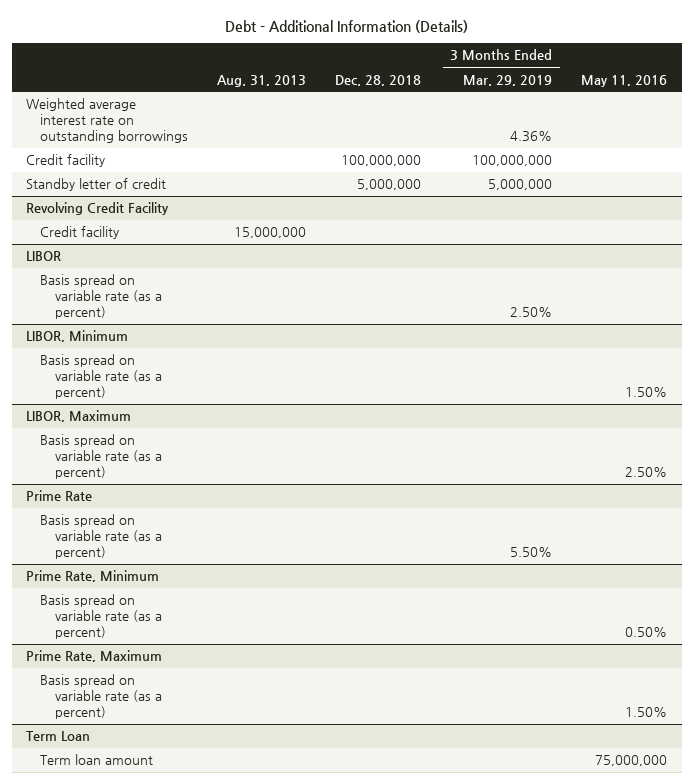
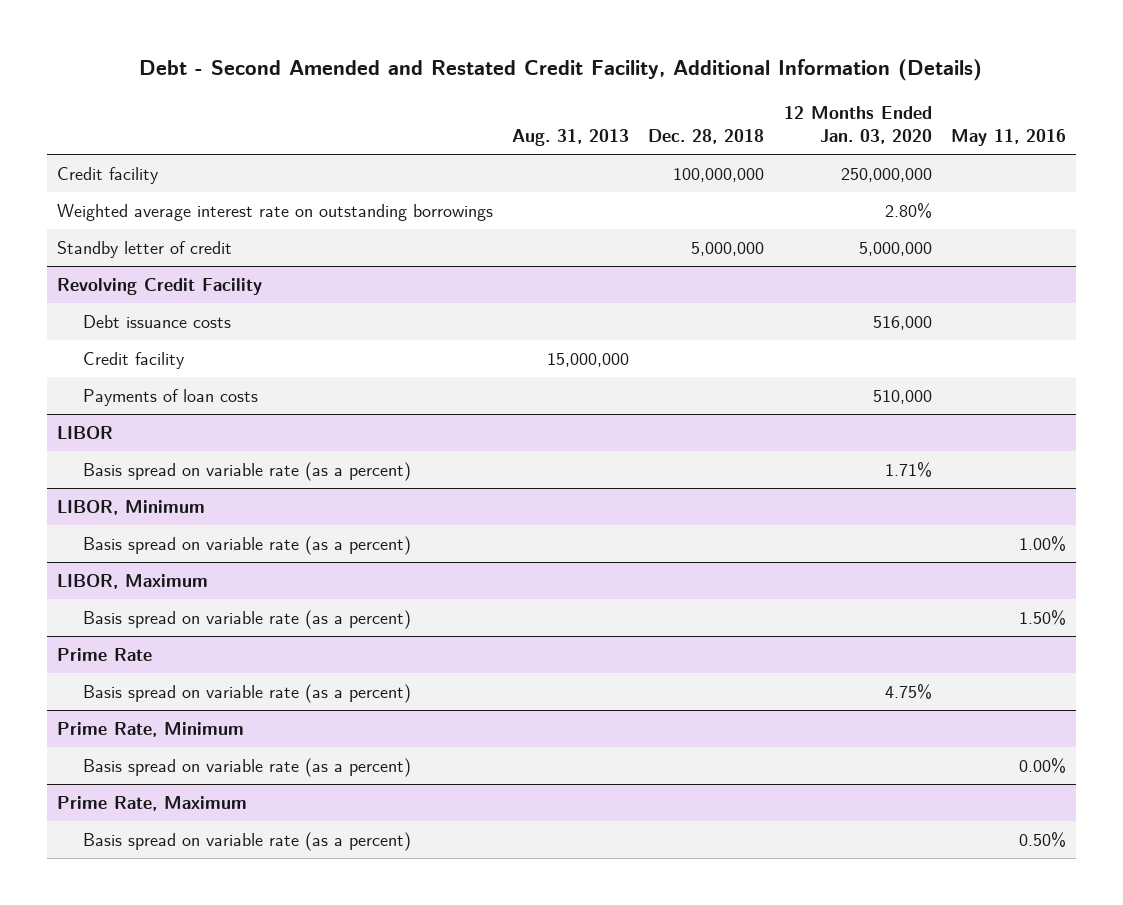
- Debt - Additional Information (Details)
+ Debt - Second Amended and Restated Credit Facility, Additional Information (Details)
- | Aug. 31, 2013 | Dec. 28, 2018 | 3 Months Ended Mar. 29, 2019 | May 11, 2016
+ | Aug. 31, 2013 | Dec. 28, 2018 | 12 Months Ended Jan. 03, 2020 | May 11, 2016
moved down: Weighted average interest rate on outstanding borrowings | | | 2.80% |
@ Revolving Credit Facility
+ Debt issuance costs | | | 516,000 |
+ Payments of loan costs | | | 510,000 |
@ LIBOR, Minimum
- Basis spread on variable rate (as a percent) | | | | 1.50%
+ Basis spread on variable rate (as a percent) | | | | 1.00%
@ LIBOR, Maximum
- Basis spread on variable rate (as a percent) | | | | 2.50%
+ Basis spread on variable rate (as a percent) | | | | 1.50%
@ Prime Rate, Minimum
- Basis spread on variable rate (as a percent) | | | | 0.50%
+ Basis spread on variable rate (as a percent) | | | | 0.00%
@ Prime Rate, Maximum
- Basis spread on variable rate (as a percent) | | | | 1.50%
- Term Loan
- Term loan amount | | | | 75,000,000
@ Prime Rate, Maximum
+ Basis spread on variable rate (as a percent) | | | | 0.50%

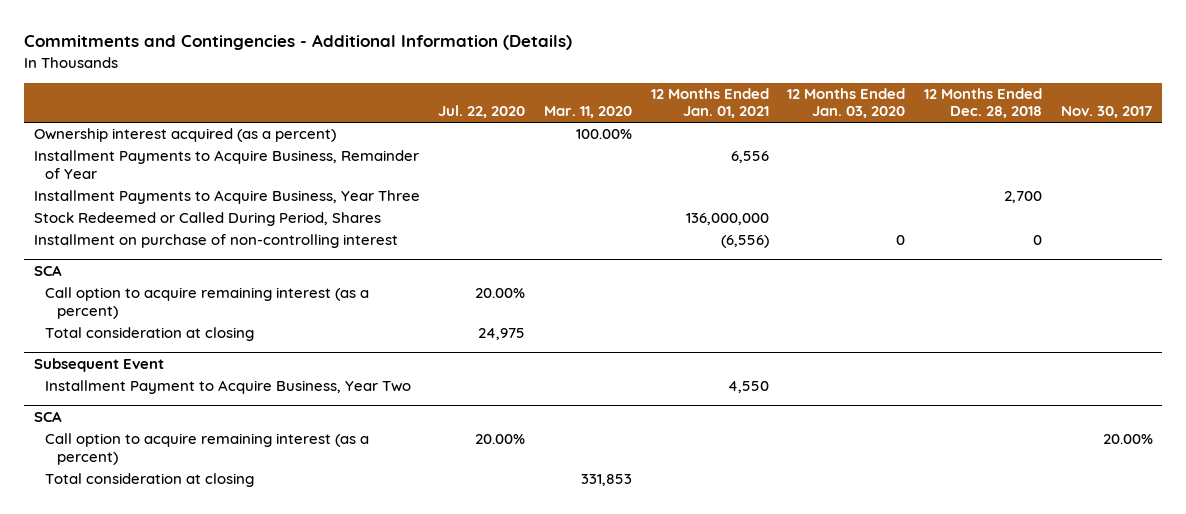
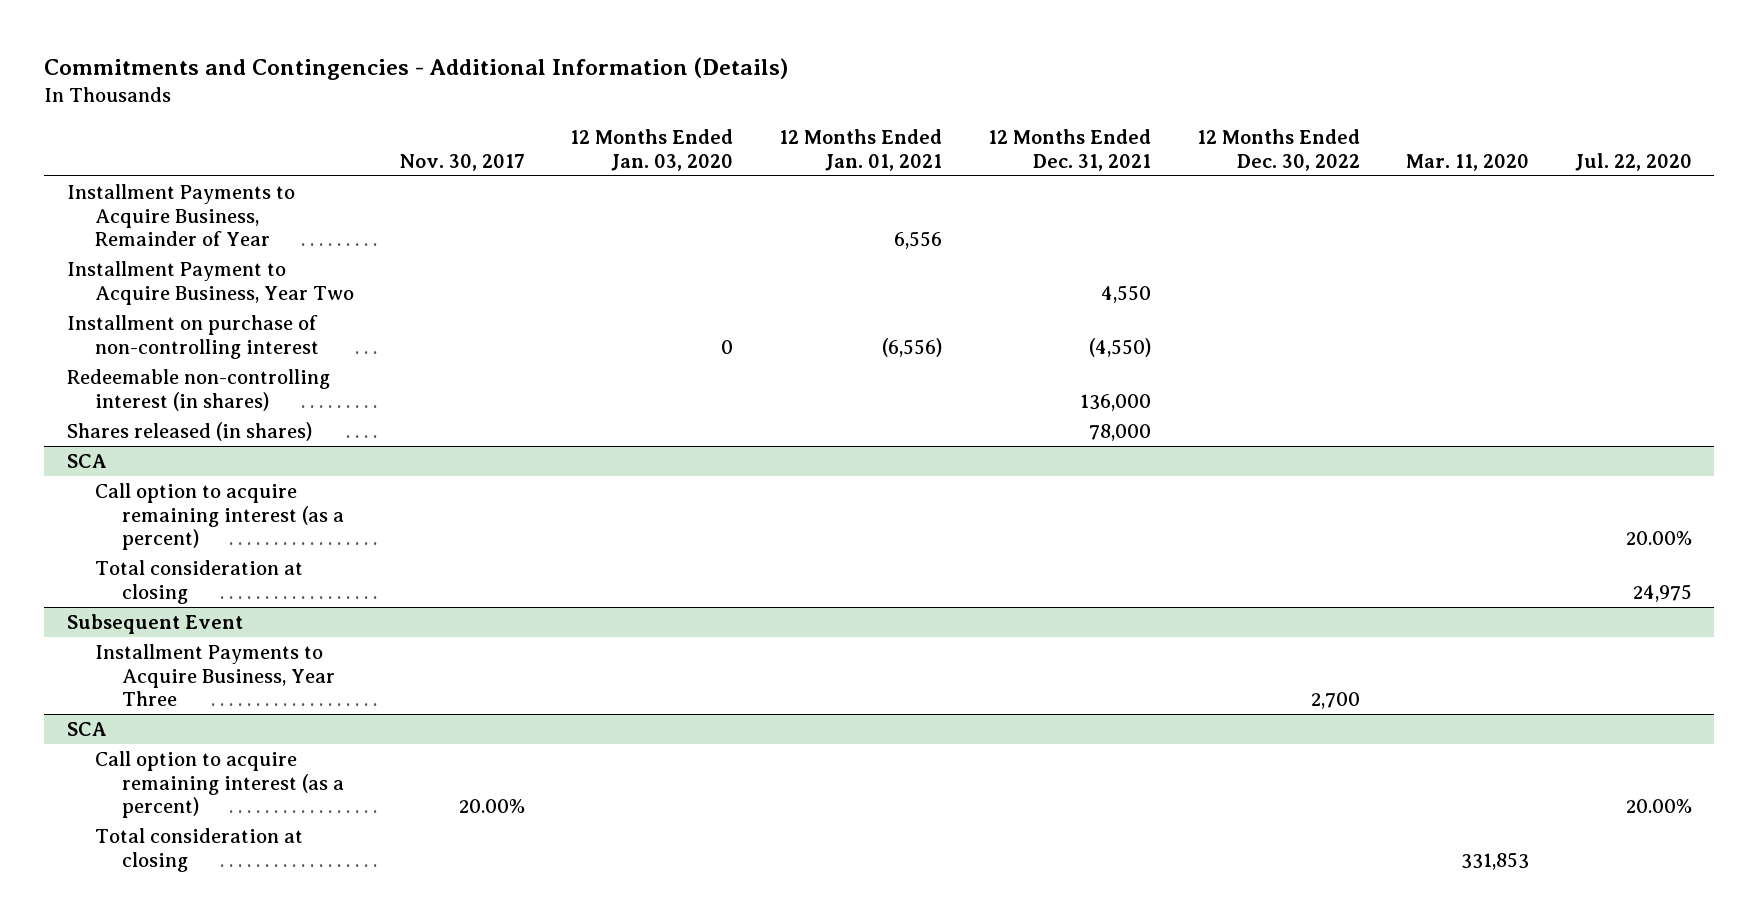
- | Jul. 22, 2020 | Mar. 11, 2020 | 12 Months Ended Jan. 01, 2021 | 12 Months Ended Jan. 03, 2020 | 12 Months Ended Dec. 28, 2018 | Nov. 30, 2017
+ | Nov. 30, 2017 | 12 Months Ended Jan. 03, 2020 | 12 Months Ended Jan. 01, 2021 | 12 Months Ended Dec. 31, 2021 | 12 Months Ended Dec. 30, 2022 | Mar. 11, 2020 | Jul. 22, 2020
- Ownership interest acquired (as a percent) | | 100.00% | | | |
- Installment Payments to Acquire Business, Year Three | | | | | 2,700 |
- Stock Redeemed or Called During Period, Shares | | | 136,000,000 | | |
+ Installment Payment to Acquire Business, Year Two | | | | 4,550 | | |
+ Redeemable non-controlling interest (in shares) | | | | 136,000 | | |
+ Shares released (in shares) | | | | 78,000 | | |
@ Subsequent Event
- Installment Payment to Acquire Business, Year Two | | | 4,550 | | |
+ Installment Payments to Acquire Business, Year Three | | | | | 2,700 | |

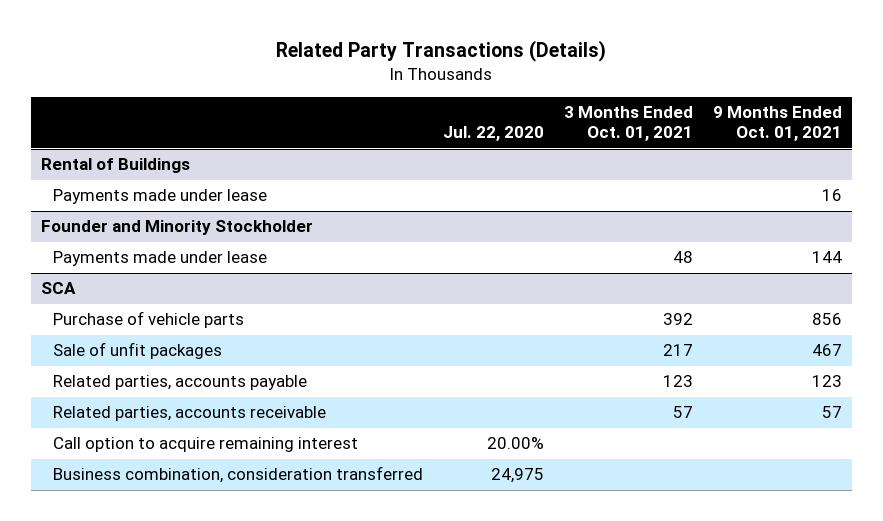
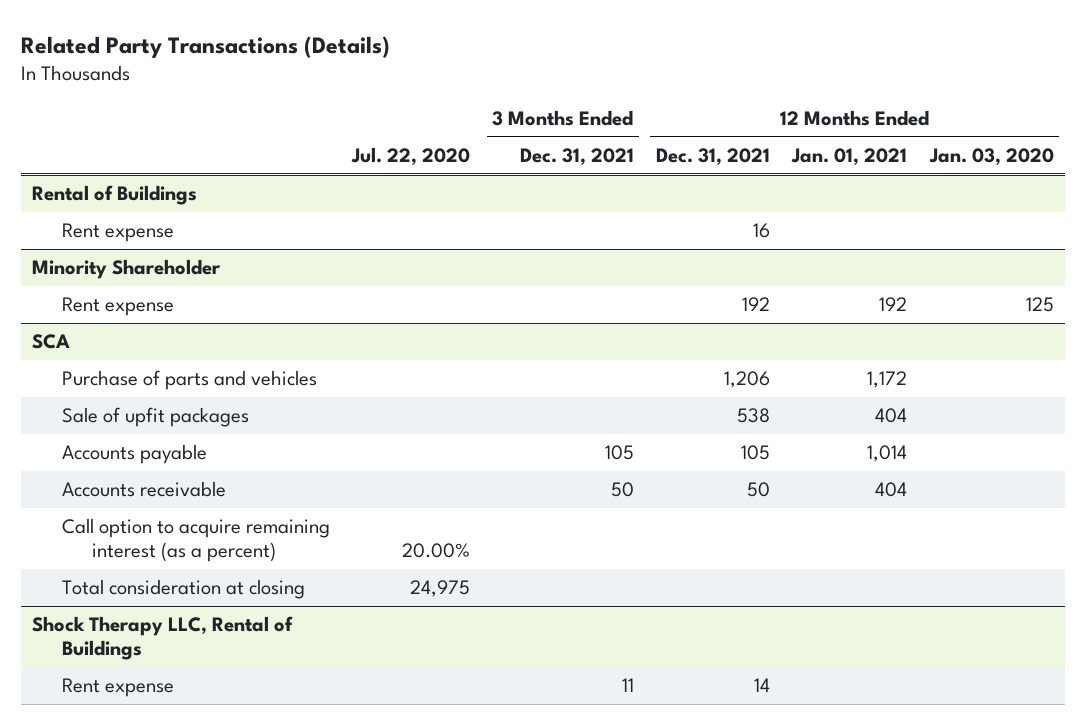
- | Jul. 22, 2020 | 3 Months Ended Oct. 01, 2021 | 9 Months Ended Oct. 01, 2021
+ | Jul. 22, 2020 | 3 Months Ended Dec. 31, 2021 | 12 Months Ended Dec. 31, 2021 | 12 Months Ended Jan. 01, 2021 | 12 Months Ended Jan. 03, 2020
@ Rental of Buildings
- Payments made under lease | | | 16
- Founder and Minority Stockholder
- Payments made under lease | | 48 | 144
@ Rental of Buildings
+ Rent expense | | | 16 | |
+ Minority Shareholder
+ Rent expense | | | 192 | 192 | 125
@ SCA
- Purchase of vehicle parts | | 392 | 856
- Sale of unfit packages | | 217 | 467
- Related parties, accounts payable | | 123 | 123
- Related parties, accounts receivable | | 57 | 57
- Call option to acquire remaining interest | 20.00% | |
- Business combination, consideration transferred | 24,975 | |
+ Purchase of parts and vehicles | | | 1,206 | 1,172 |
+ Sale of upfit packages | | | 538 | 404 |
+ Accounts payable | | 105 | 105 | 1,014 |
+ Accounts receivable | | 50 | 50 | 404 |
+ Call option to acquire remaining interest (as a percent) | 20.00% | | | |
+ Total consideration at closing | 24,975 | | | |
+ Shock Therapy LLC, Rental of Buildings
+ Rent expense | | 11 | 14 | |

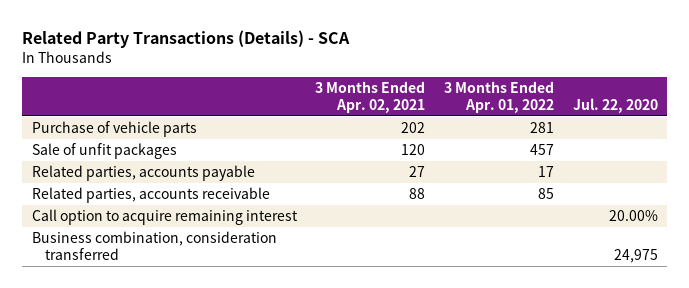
- Related Party Transactions (Details)
+ Related Party Transactions (Details) - SCA
- | Jul. 22, 2020 | 3 Months Ended Dec. 31, 2021 | 12 Months Ended Dec. 31, 2021 | 12 Months Ended Jan. 01, 2021 | 12 Months Ended Jan. 03, 2020
+ | 3 Months Ended Apr. 02, 2021 | 3 Months Ended Apr. 01, 2022 | Jul. 22, 2020
- Rental of Buildings
- Rent expense | | | 16 | |
- Minority Shareholder
- Rent expense | | | 192 | 192 | 125
- SCA
- Purchase of parts and vehicles | | | 1,206 | 1,172 |
- Sale of upfit packages | | | 538 | 404 |
- Accounts payable | | 105 | 105 | 1,014 |
- Accounts receivable | | 50 | 50 | 404 |
- Call option to acquire remaining interest (as a percent) | 20.00% | | | |
- Total consideration at closing | 24,975 | | | |
- Shock Therapy LLC, Rental of Buildings
- Rent expense | | 11 | 14 | |
+ Purchase of vehicle parts | 202 | 281 |
+ Sale of unfit packages | 120 | 457 |
+ Related parties, accounts payable | 27 | 17 |
+ Related parties, accounts receivable | 88 | 85 |
+ Call option to acquire remaining interest | | | 20.00%
+ Business combination, consideration transferred | | | 24,975

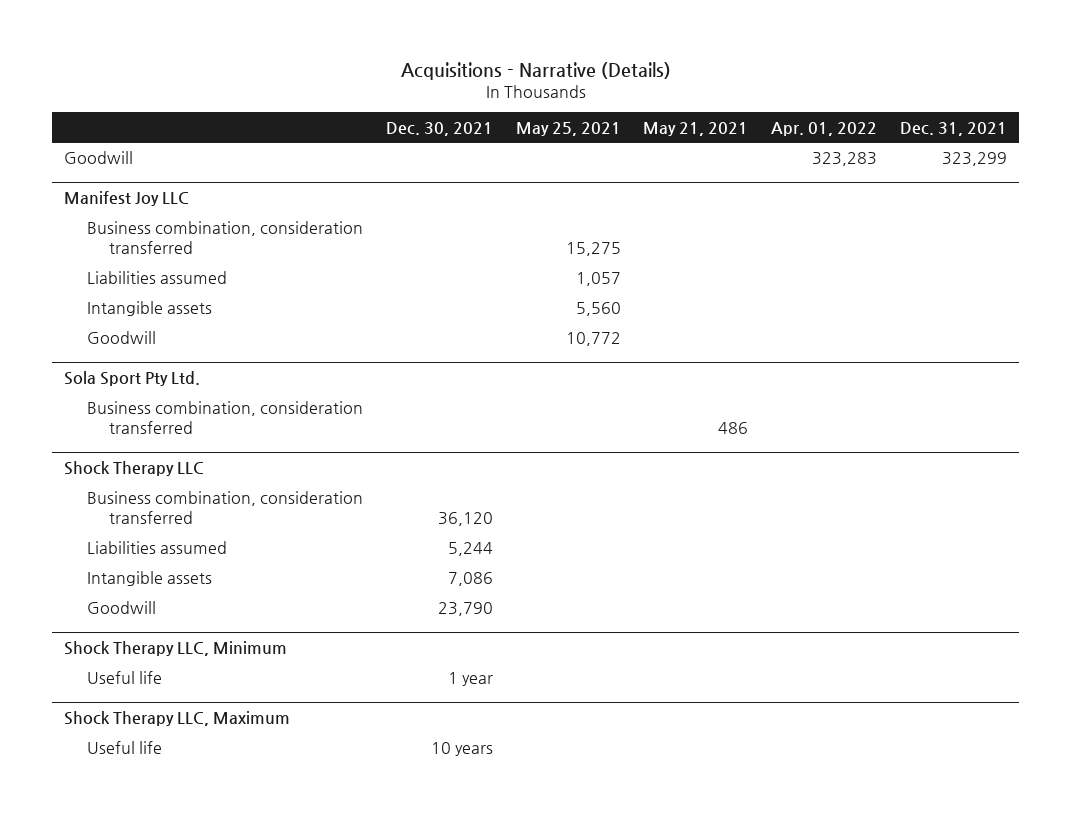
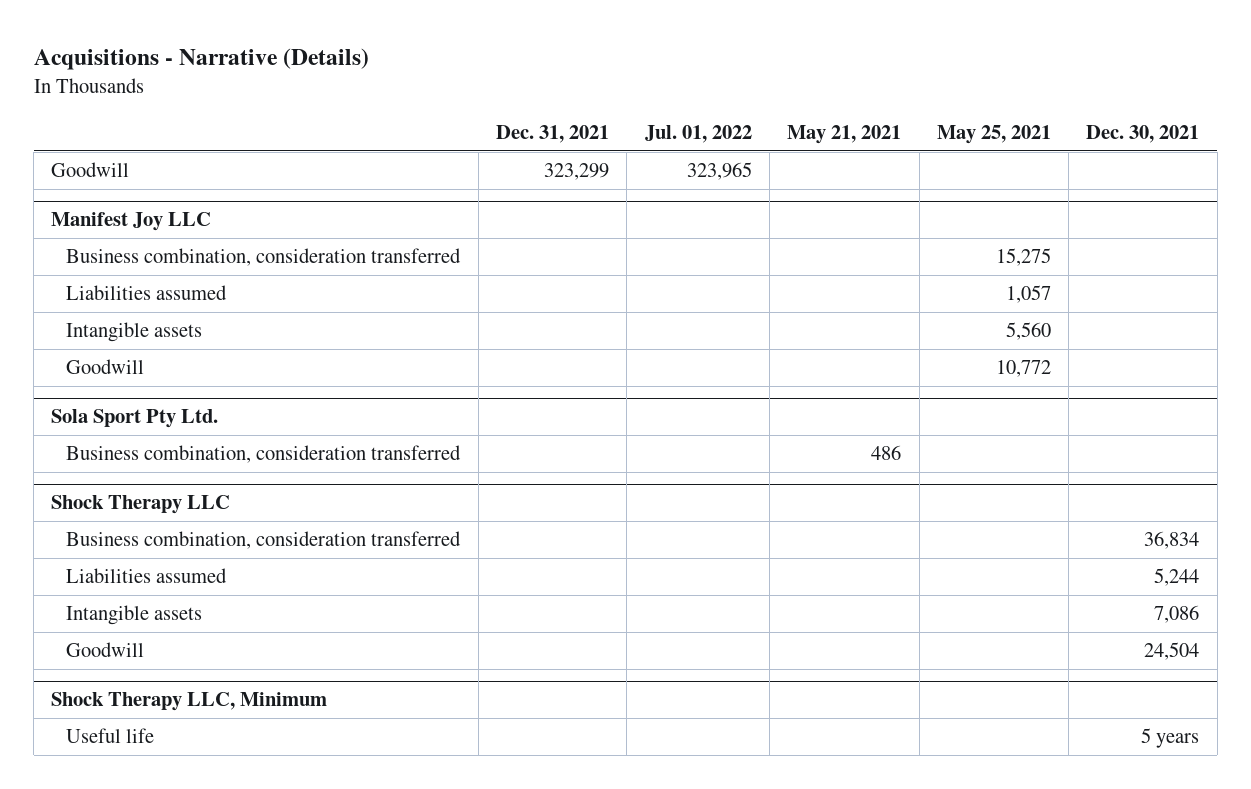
- | Dec. 30, 2021 | May 25, 2021 | May 21, 2021 | Apr. 01, 2022 | Dec. 31, 2021
+ | Dec. 31, 2021 | Jul. 01, 2022 | May 21, 2021 | May 25, 2021 | Dec. 30, 2021
@ Shock Therapy LLC
- Business combination, consideration transferred | 36,120 | | | |
+ Business combination, consideration transferred | | | | | 36,834
- Goodwill | 23,790 | | | |
+ Goodwill | | | | | 24,504
@ Shock Therapy LLC, Minimum
- Useful life | 1 year | | | |
- Shock Therapy LLC, Maximum
- Useful life | 10 years | | | |
@ Shock Therapy LLC, Minimum
+ Useful life | | | | | 5 years

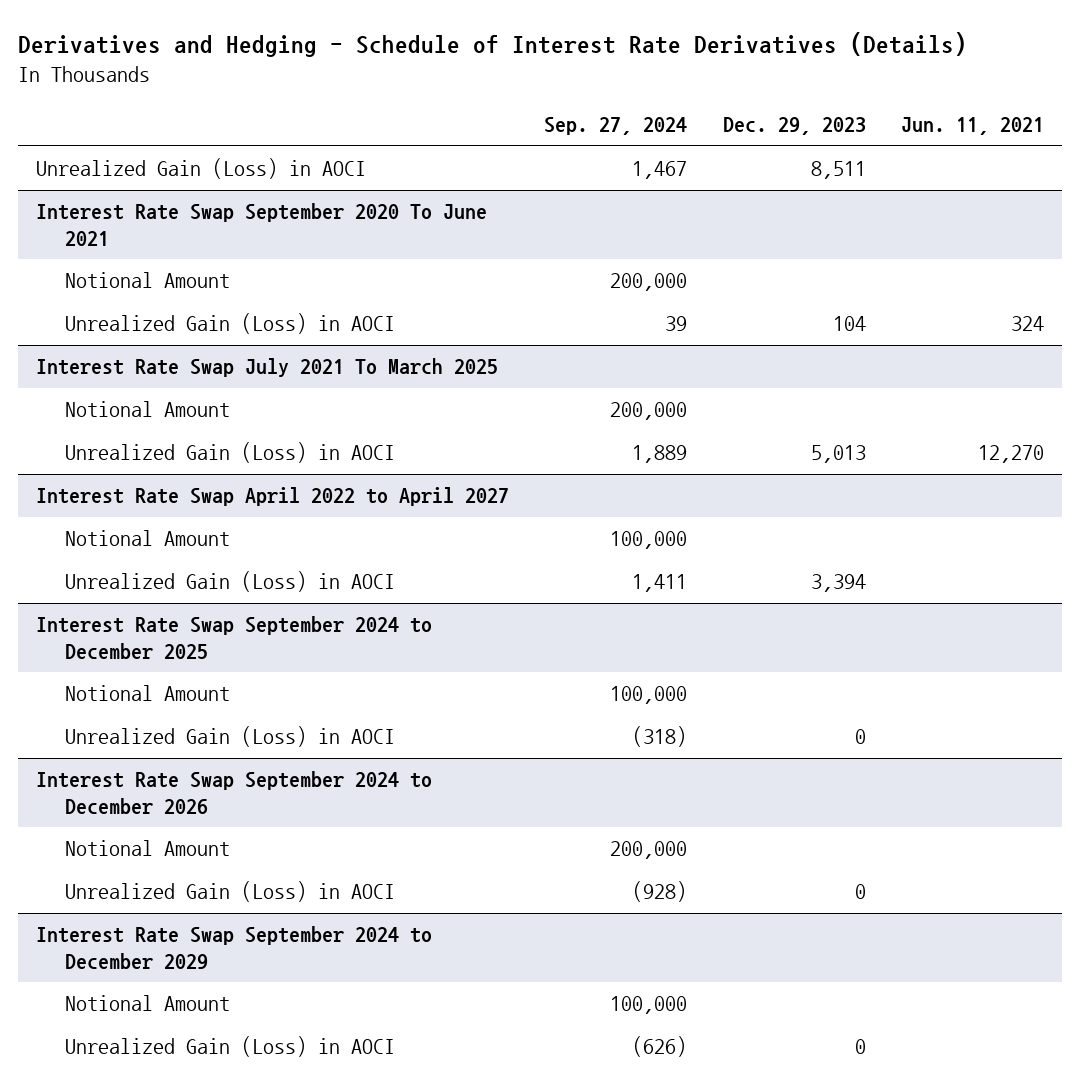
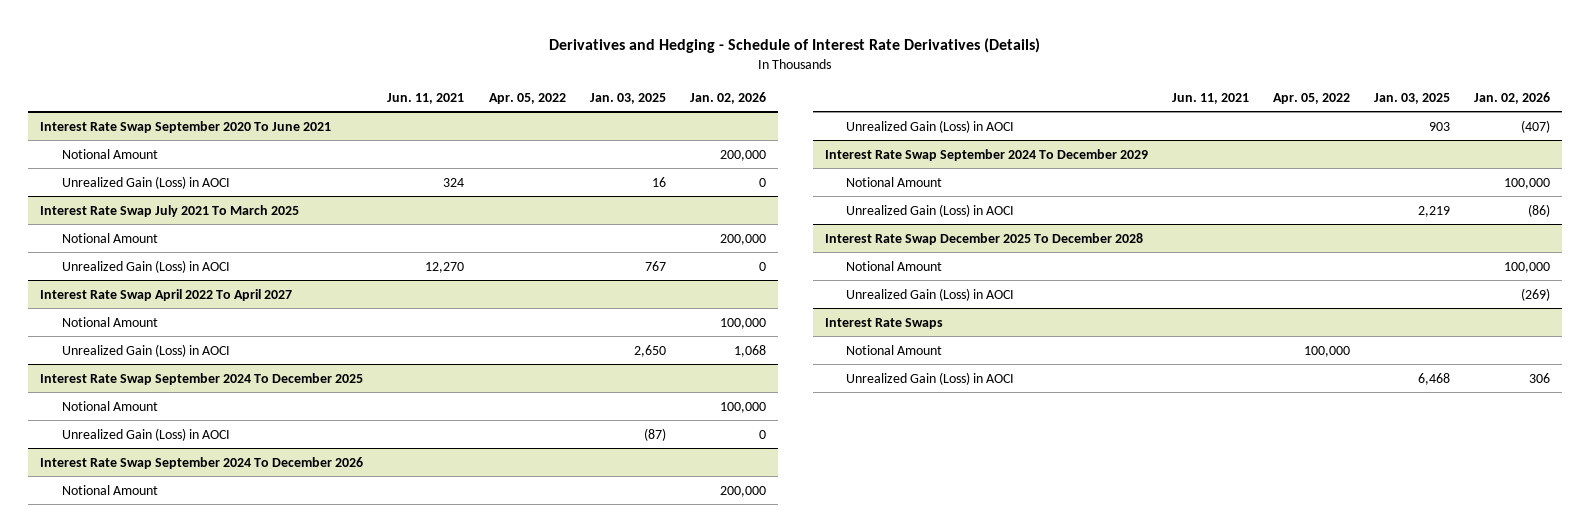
- | Sep. 27, 2024 | Dec. 29, 2023 | Jun. 11, 2021
+ | Jun. 11, 2021 | Apr. 05, 2022 | Jan. 03, 2025 | Jan. 02, 2026
- Unrealized Gain (Loss) in AOCI | 1,467 | 8,511 |
- Interest Rate Swap April 2022 to April 2027
+ Interest Rate Swap April 2022 To April 2027
- Interest Rate Swap September 2024 to December 2025
+ Interest Rate Swap September 2024 To December 2025
- Interest Rate Swap September 2024 to December 2026
+ Interest Rate Swap September 2024 To December 2026
- Interest Rate Swap September 2024 to December 2029
+ Interest Rate Swap September 2024 To December 2029
+ Interest Rate Swap December 2025 To December 2028
+ Notional Amount | | | | 100,000
+ Unrealized Gain (Loss) in AOCI | | | | (269)
+ Interest Rate Swaps
+ Notional Amount | | 100,000 | |
+ Unrealized Gain (Loss) in AOCI | | | 6,468 | 306

